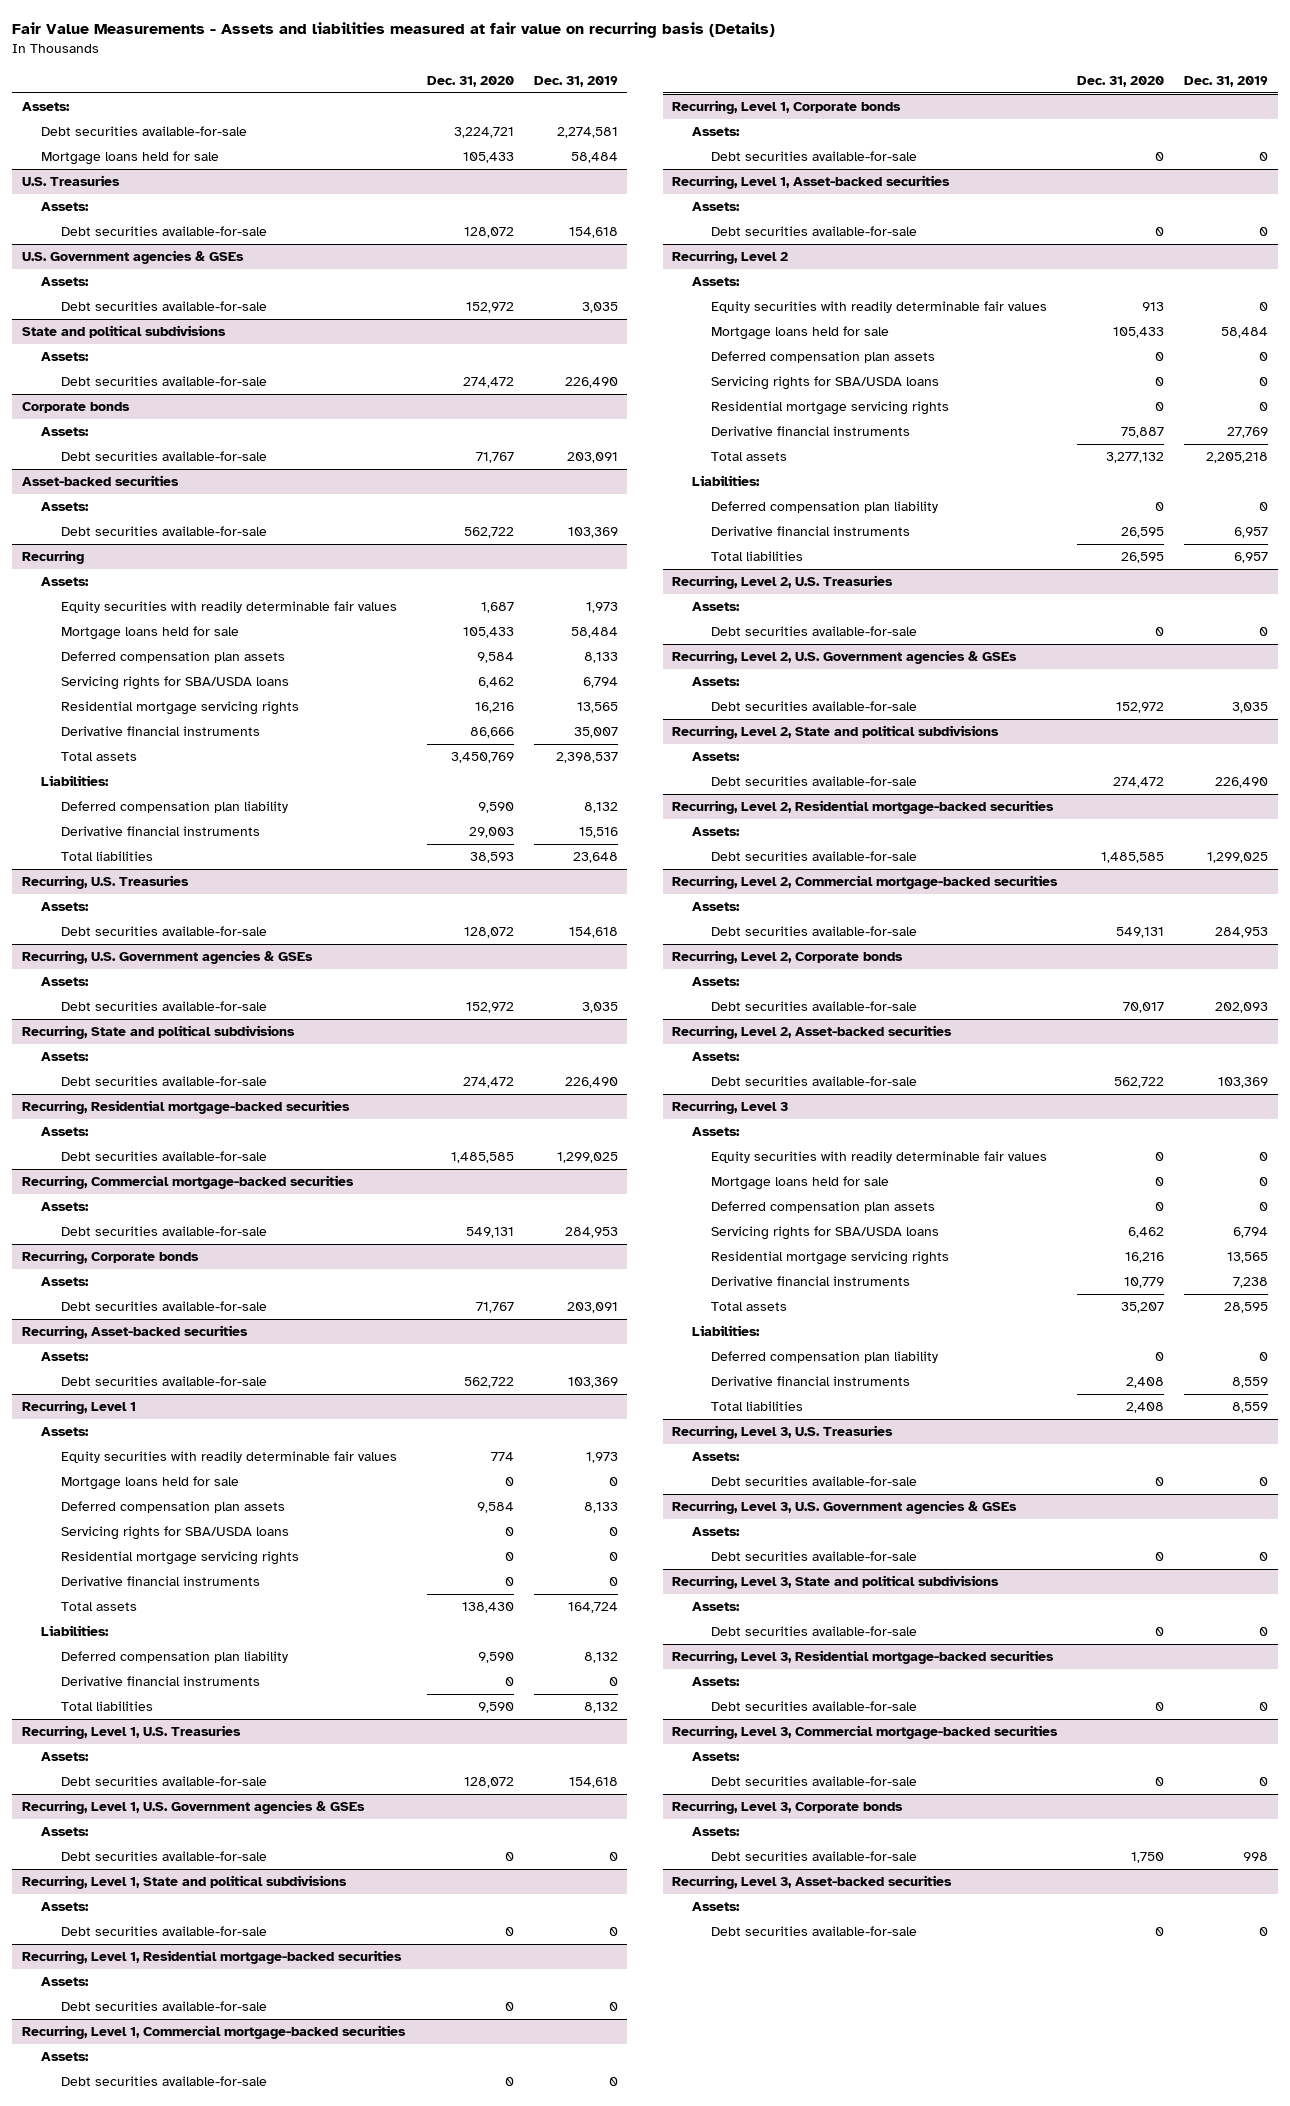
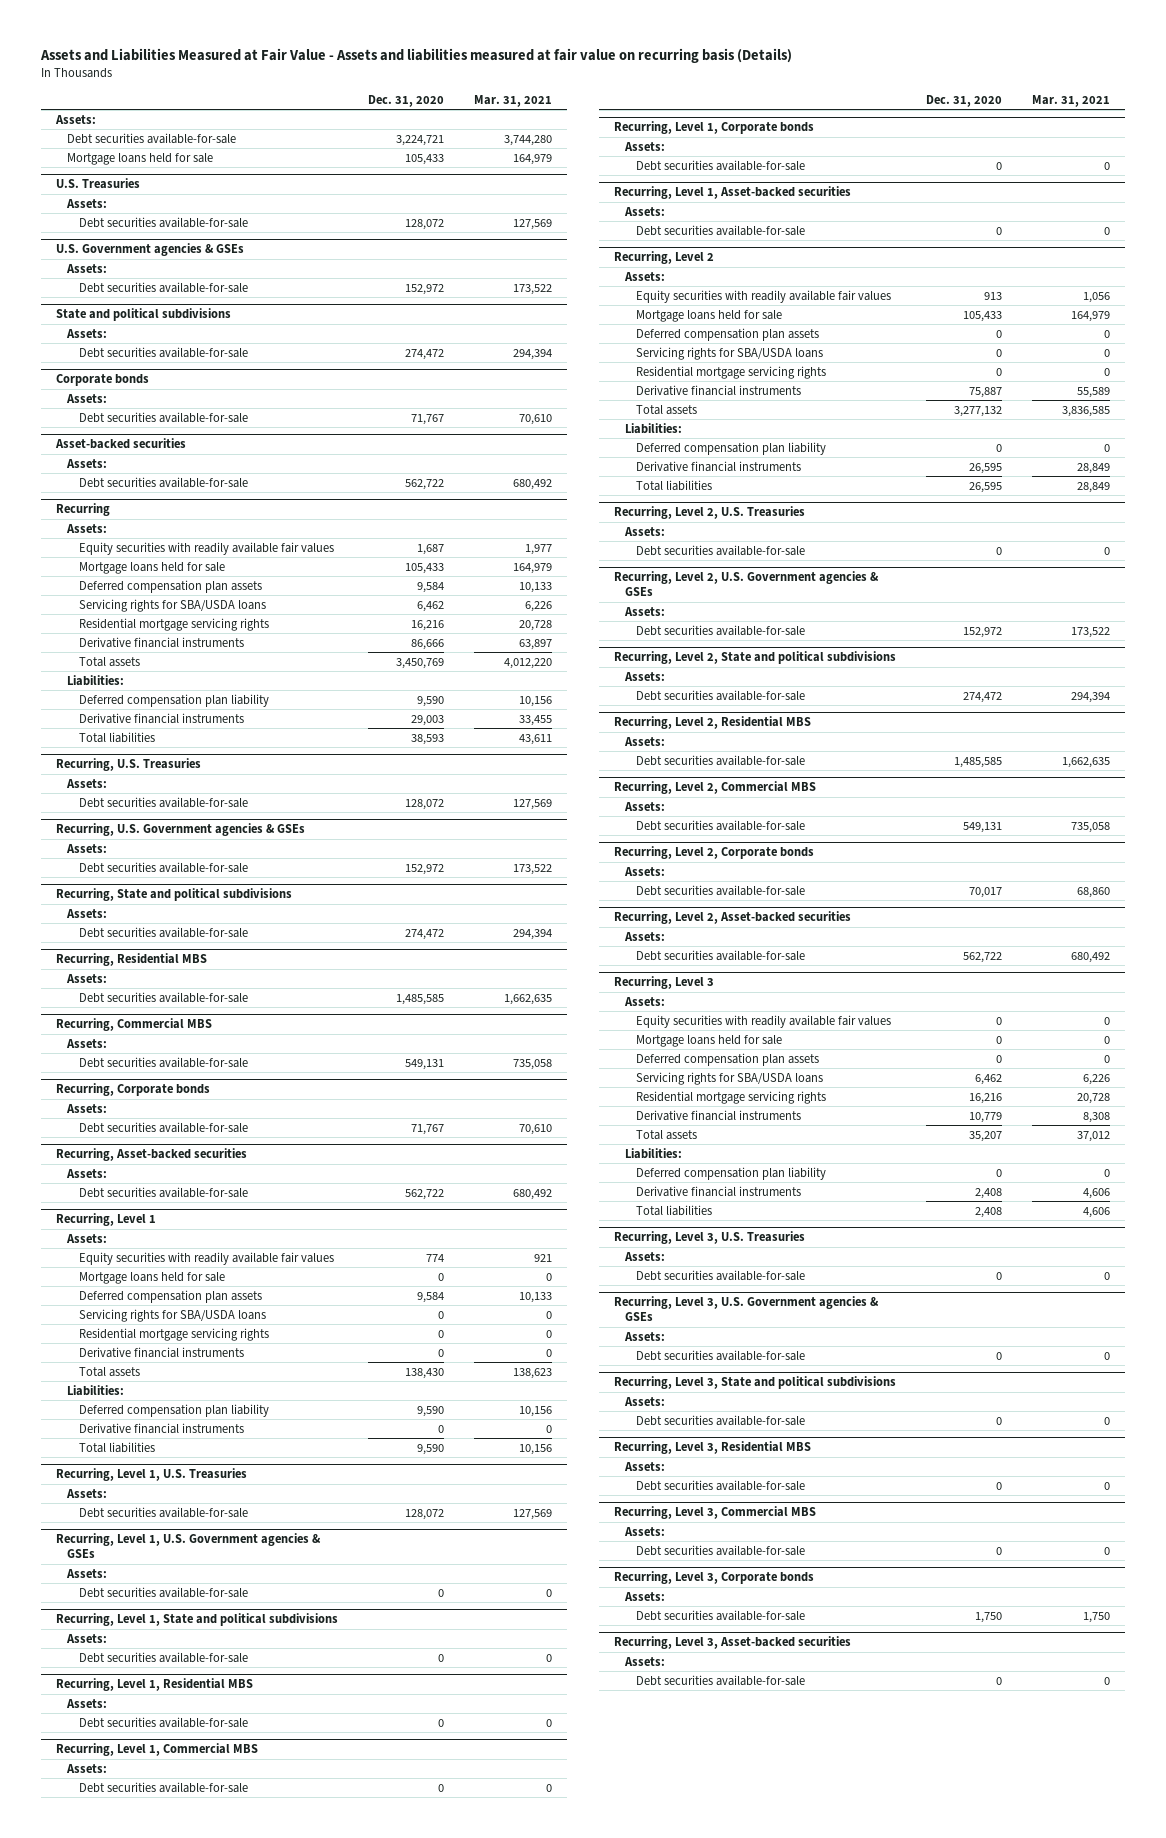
- Fair Value Measurements - Assets and liabilities measured at fair value on recurring basis (Details)
+ Assets and Liabilities Measured at Fair Value - Assets and liabilities measured at fair value on recurring basis (Details)
- | Dec. 31, 2020 | Dec. 31, 2019
+ | Dec. 31, 2020 | Mar. 31, 2021
@ Recurring
- Equity securities with readily determinable fair values | 1,687 | 1,973
+ Equity securities with readily available fair values | 1,687 | 1,977
- Recurring, Residential mortgage-backed securities
+ Recurring, Residential MBS
- Recurring, Commercial mortgage-backed securities
+ Recurring, Commercial MBS
@ Recurring, Level 1
- Equity securities with readily determinable fair values | 774 | 1,973
+ Equity securities with readily available fair values | 774 | 921
- Recurring, Level 1, Residential mortgage-backed securities
+ Recurring, Level 1, Residential MBS
- Recurring, Level 1, Commercial mortgage-backed securities
+ Recurring, Level 1, Commercial MBS
@ Recurring, Level 2
- Equity securities with readily determinable fair values | 913 | 0
+ Equity securities with readily available fair values | 913 | 1,056
- Recurring, Level 2, Residential mortgage-backed securities
+ Recurring, Level 2, Residential MBS
- Recurring, Level 2, Commercial mortgage-backed securities
+ Recurring, Level 2, Commercial MBS
@ Recurring, Level 3
- Equity securities with readily determinable fair values | 0 | 0
+ Equity securities with readily available fair values | 0 | 0
- Recurring, Level 3, Residential mortgage-backed securities
+ Recurring, Level 3, Residential MBS
- Recurring, Level 3, Commercial mortgage-backed securities
+ Recurring, Level 3, Commercial MBS

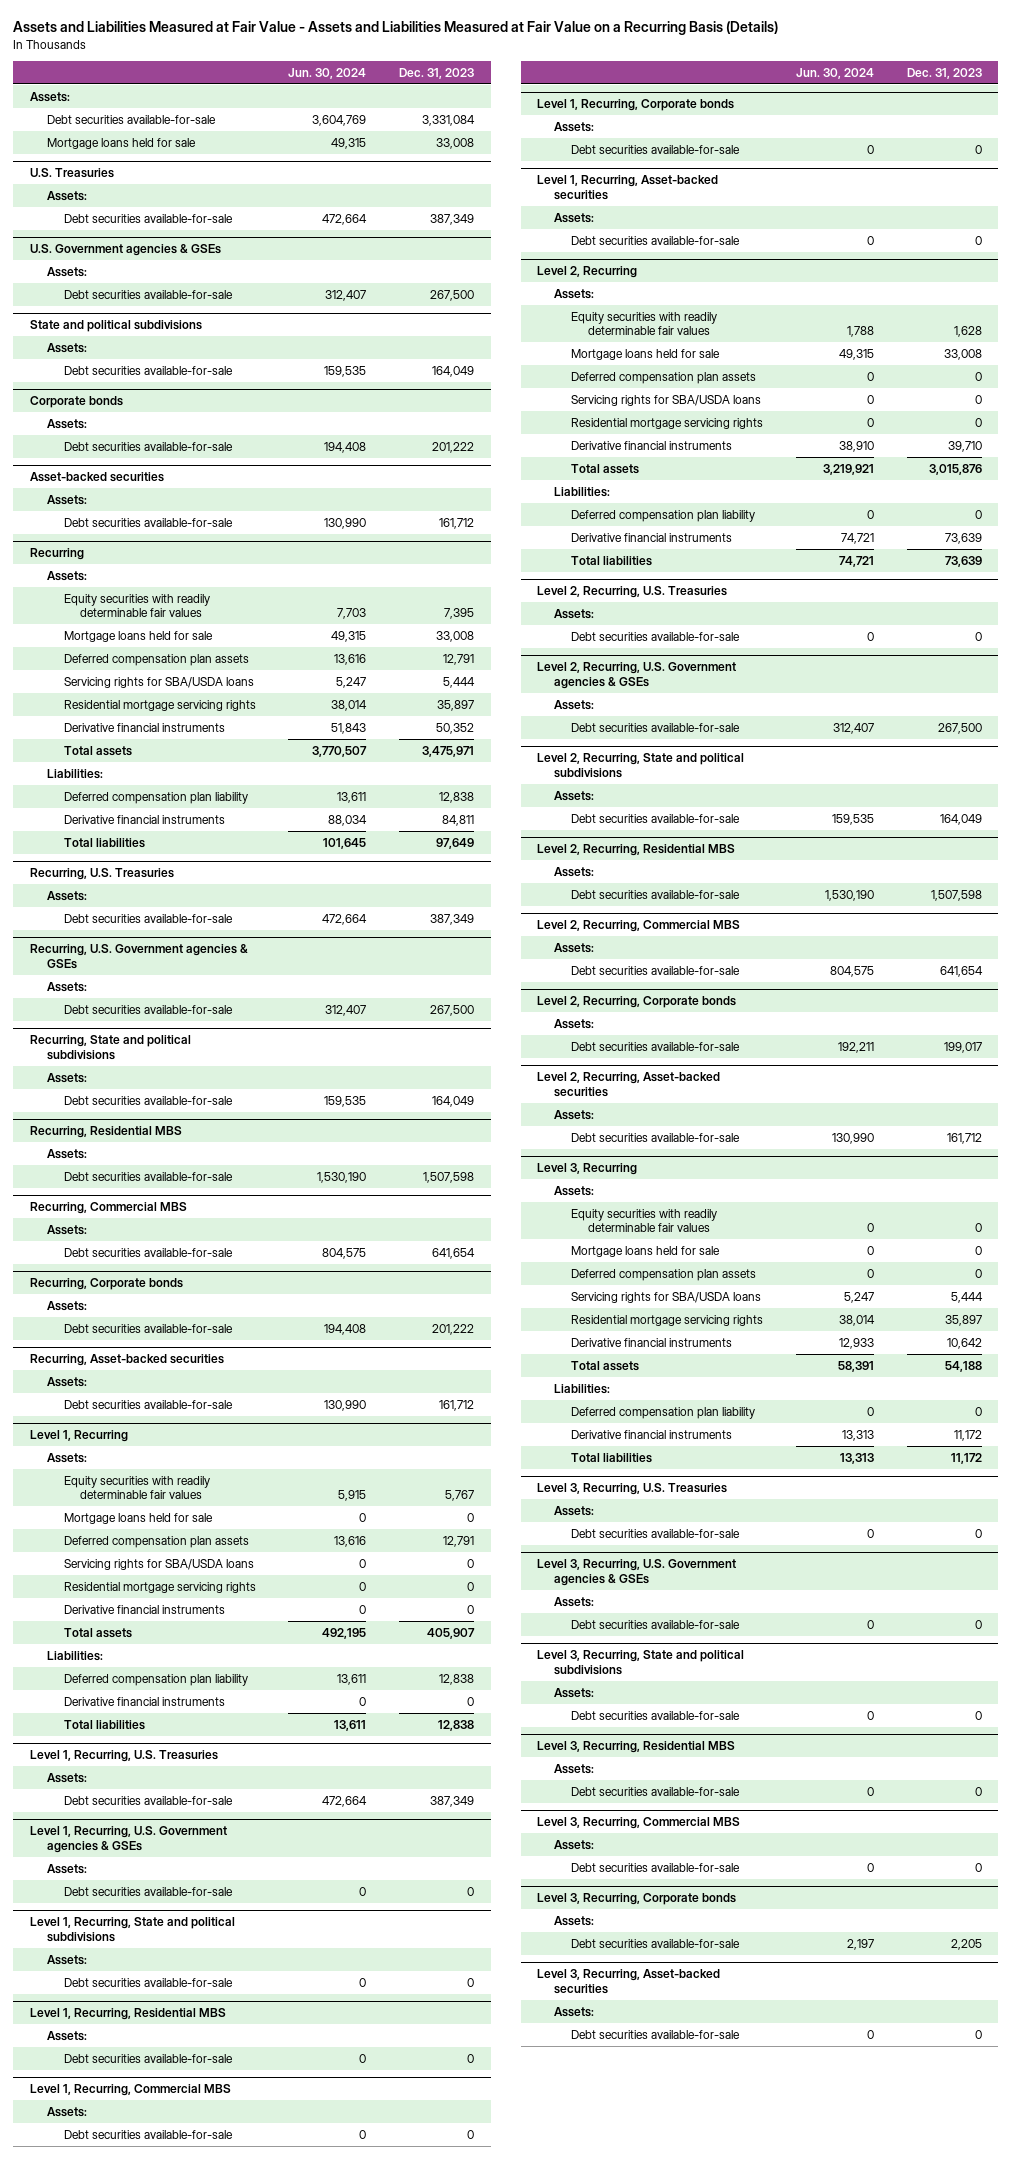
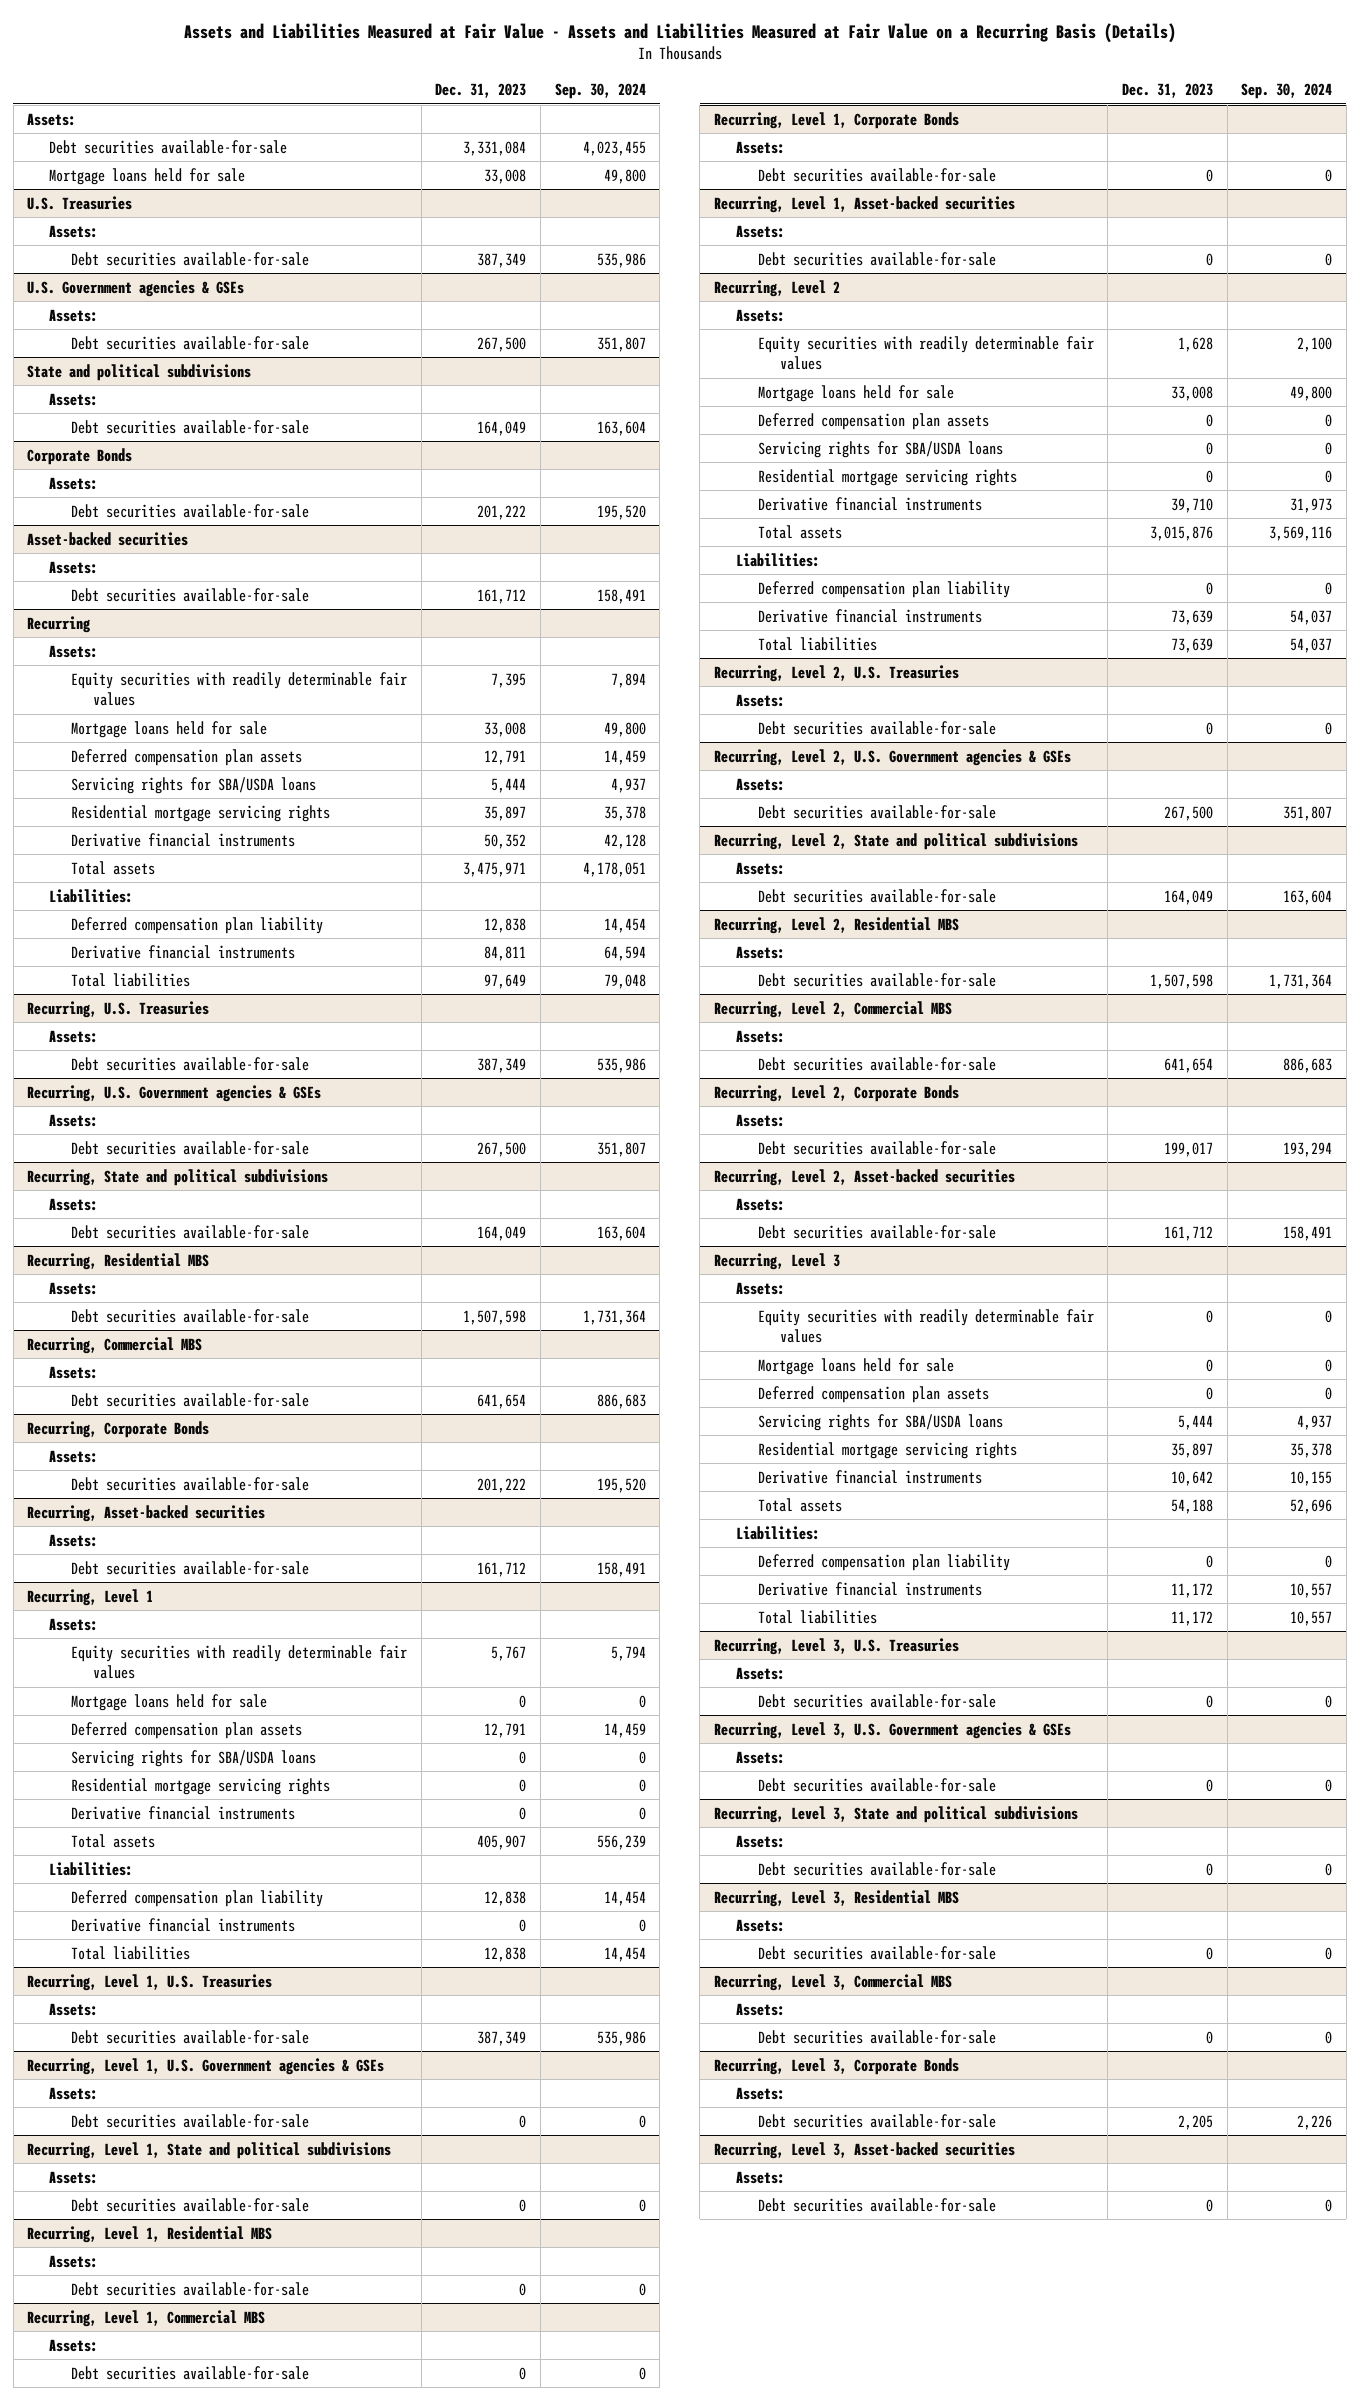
- | Jun. 30, 2024 | Dec. 31, 2023
+ | Dec. 31, 2023 | Sep. 30, 2024
- Corporate bonds
+ Corporate Bonds
- Recurring, Corporate bonds
+ Recurring, Corporate Bonds
- Level 1, Recurring
+ Recurring, Level 1
- Level 1, Recurring, U.S. Treasuries
+ Recurring, Level 1, U.S. Treasuries
- Level 1, Recurring, U.S. Government agencies & GSEs
+ Recurring, Level 1, U.S. Government agencies & GSEs
- Level 1, Recurring, State and political subdivisions
+ Recurring, Level 1, State and political subdivisions
- Level 1, Recurring, Residential MBS
+ Recurring, Level 1, Residential MBS
- Level 1, Recurring, Commercial MBS
+ Recurring, Level 1, Commercial MBS
- Level 1, Recurring, Corporate bonds
+ Recurring, Level 1, Corporate Bonds
- Level 1, Recurring, Asset-backed securities
+ Recurring, Level 1, Asset-backed securities
- Level 2, Recurring
+ Recurring, Level 2
- Level 2, Recurring, U.S. Treasuries
+ Recurring, Level 2, U.S. Treasuries
- Level 2, Recurring, U.S. Government agencies & GSEs
+ Recurring, Level 2, U.S. Government agencies & GSEs
- Level 2, Recurring, State and political subdivisions
+ Recurring, Level 2, State and political subdivisions
- Level 2, Recurring, Residential MBS
+ Recurring, Level 2, Residential MBS
- Level 2, Recurring, Commercial MBS
+ Recurring, Level 2, Commercial MBS
- Level 2, Recurring, Corporate bonds
+ Recurring, Level 2, Corporate Bonds
- Level 2, Recurring, Asset-backed securities
+ Recurring, Level 2, Asset-backed securities
- Level 3, Recurring
+ Recurring, Level 3
- Level 3, Recurring, U.S. Treasuries
+ Recurring, Level 3, U.S. Treasuries
- Level 3, Recurring, U.S. Government agencies & GSEs
+ Recurring, Level 3, U.S. Government agencies & GSEs
- Level 3, Recurring, State and political subdivisions
+ Recurring, Level 3, State and political subdivisions
- Level 3, Recurring, Residential MBS
+ Recurring, Level 3, Residential MBS
- Level 3, Recurring, Commercial MBS
+ Recurring, Level 3, Commercial MBS
- Level 3, Recurring, Corporate bonds
+ Recurring, Level 3, Corporate Bonds
- Level 3, Recurring, Asset-backed securities
+ Recurring, Level 3, Asset-backed securities

